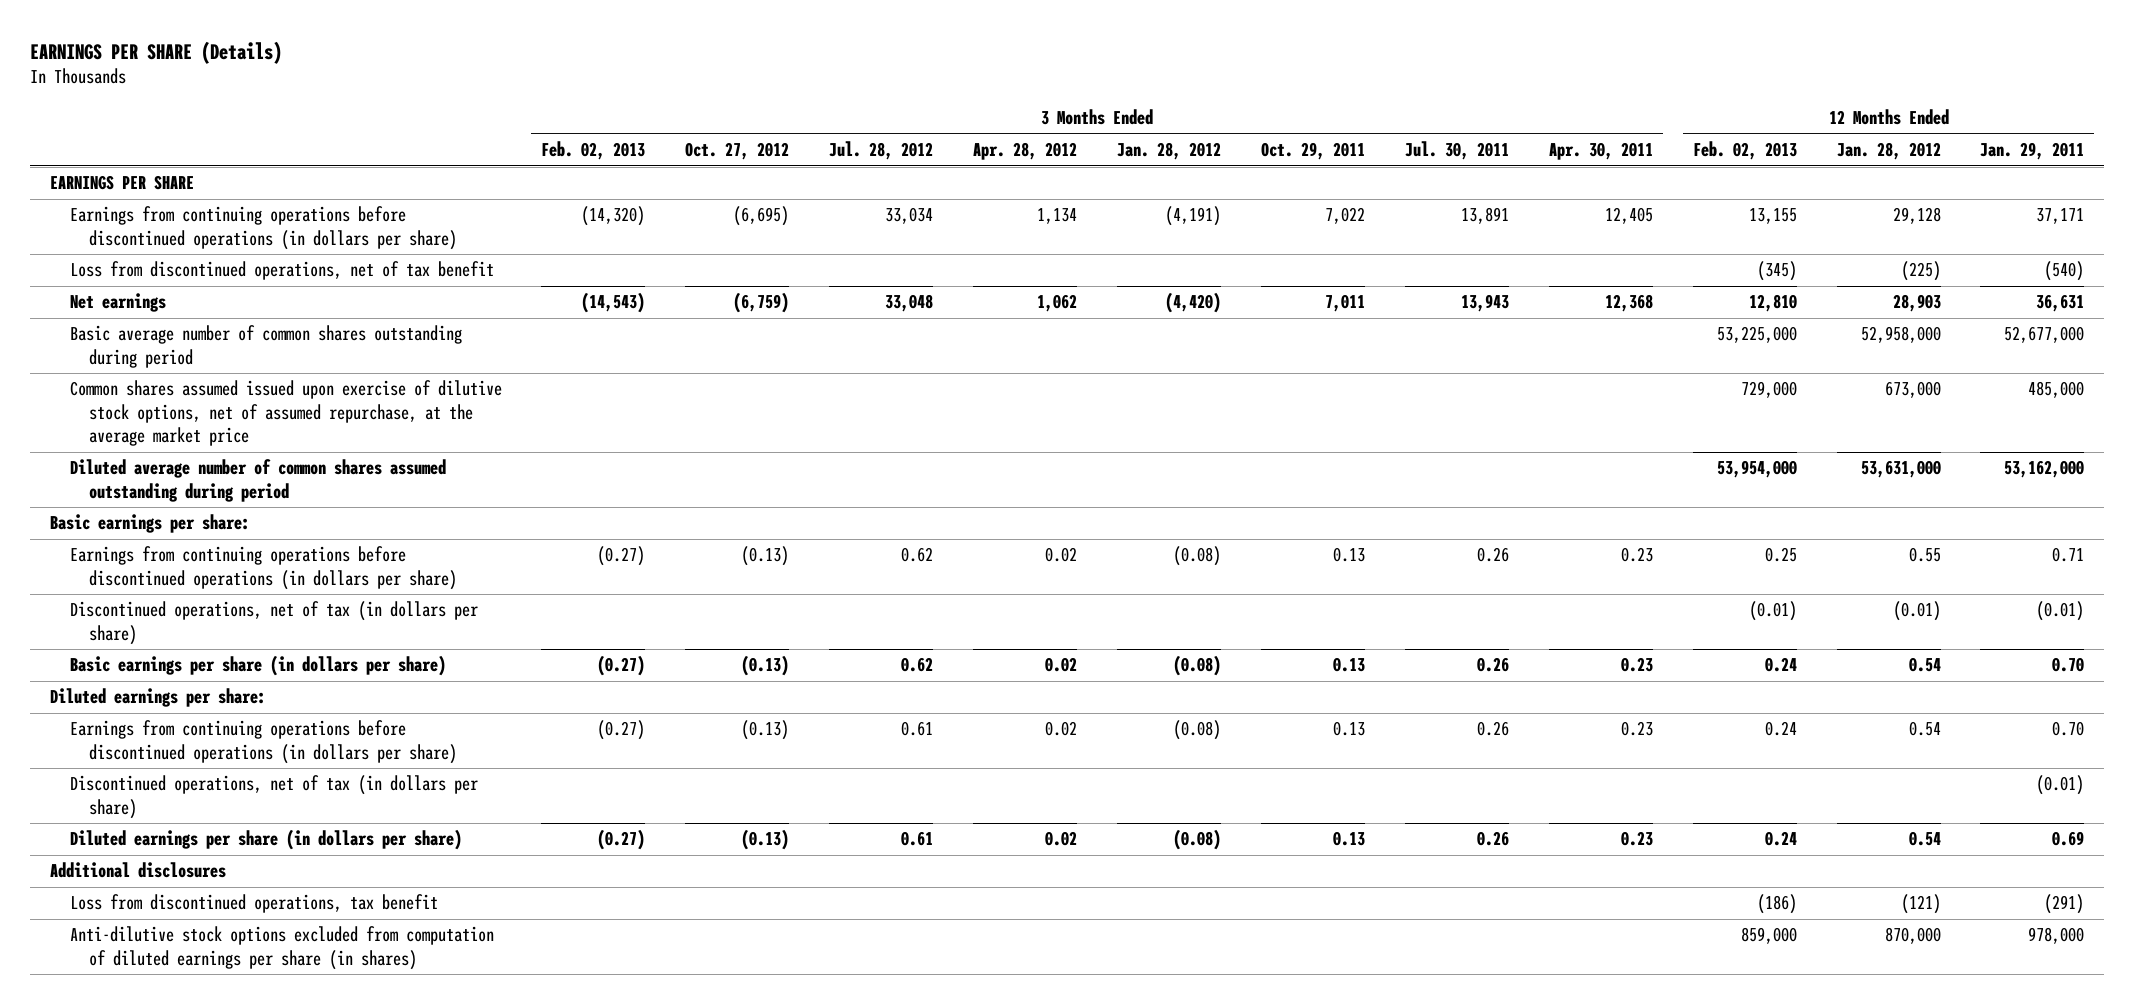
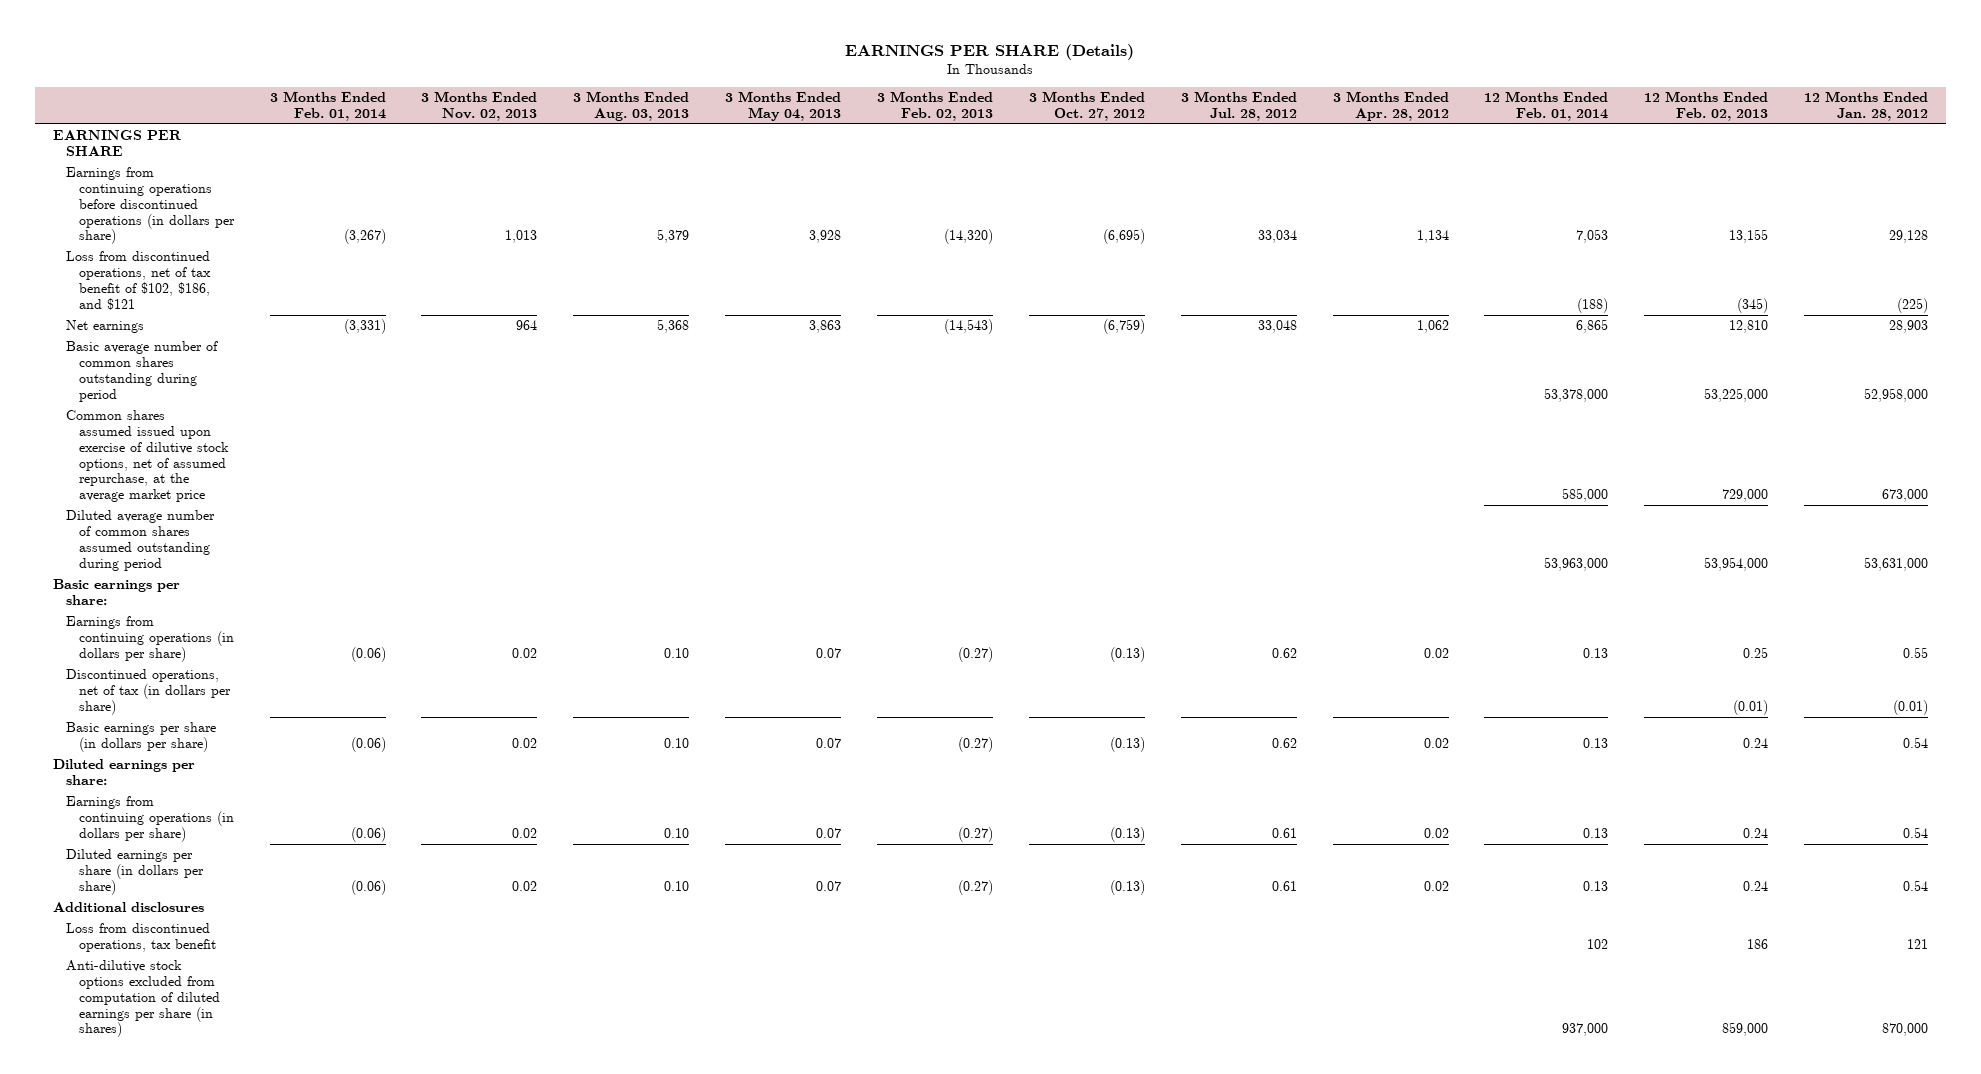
- | 3 Months Ended Feb. 02, 2013 | 3 Months Ended Oct. 27, 2012 | 3 Months Ended Jul. 28, 2012 | 3 Months Ended Apr. 28, 2012 | 3 Months Ended Jan. 28, 2012 | 3 Months Ended Oct. 29, 2011 | 3 Months Ended Jul. 30, 2011 | 3 Months Ended Apr. 30, 2011 | 12 Months Ended Feb. 02, 2013 | 12 Months Ended Jan. 28, 2012 | 12 Months Ended Jan. 29, 2011
+ | 3 Months Ended Feb. 01, 2014 | 3 Months Ended Nov. 02, 2013 | 3 Months Ended Aug. 03, 2013 | 3 Months Ended May 04, 2013 | 3 Months Ended Feb. 02, 2013 | 3 Months Ended Oct. 27, 2012 | 3 Months Ended Jul. 28, 2012 | 3 Months Ended Apr. 28, 2012 | 12 Months Ended Feb. 01, 2014 | 12 Months Ended Feb. 02, 2013 | 12 Months Ended Jan. 28, 2012
- Loss from discontinued operations, net of tax benefit | | | | | | | | | (345) | (225) | (540)
+ Loss from discontinued operations, net of tax benefit of $102, $186, and $121 | | | | | | | | | (188) | (345) | (225)
- Earnings from continuing operations before discontinued operations (in dollars per share) | (0.27) | (0.13) | 0.62 | 0.02 | (0.08) | 0.13 | 0.26 | 0.23 | 0.25 | 0.55 | 0.71
+ Earnings from continuing operations (in dollars per share) | (0.06) | 0.02 | 0.10 | 0.07 | (0.27) | (0.13) | 0.62 | 0.02 | 0.13 | 0.25 | 0.55
- Earnings from continuing operations before discontinued operations (in dollars per share) | (0.27) | (0.13) | 0.61 | 0.02 | (0.08) | 0.13 | 0.26 | 0.23 | 0.24 | 0.54 | 0.70
- Discontinued operations, net of tax (in dollars per share) | | | | | | | | | | | (0.01)
+ Earnings from continuing operations (in dollars per share) | (0.06) | 0.02 | 0.10 | 0.07 | (0.27) | (0.13) | 0.61 | 0.02 | 0.13 | 0.24 | 0.54
- Loss from discontinued operations, tax benefit | | | | | | | | | (186) | (121) | (291)
+ Loss from discontinued operations, tax benefit | | | | | | | | | 102 | 186 | 121

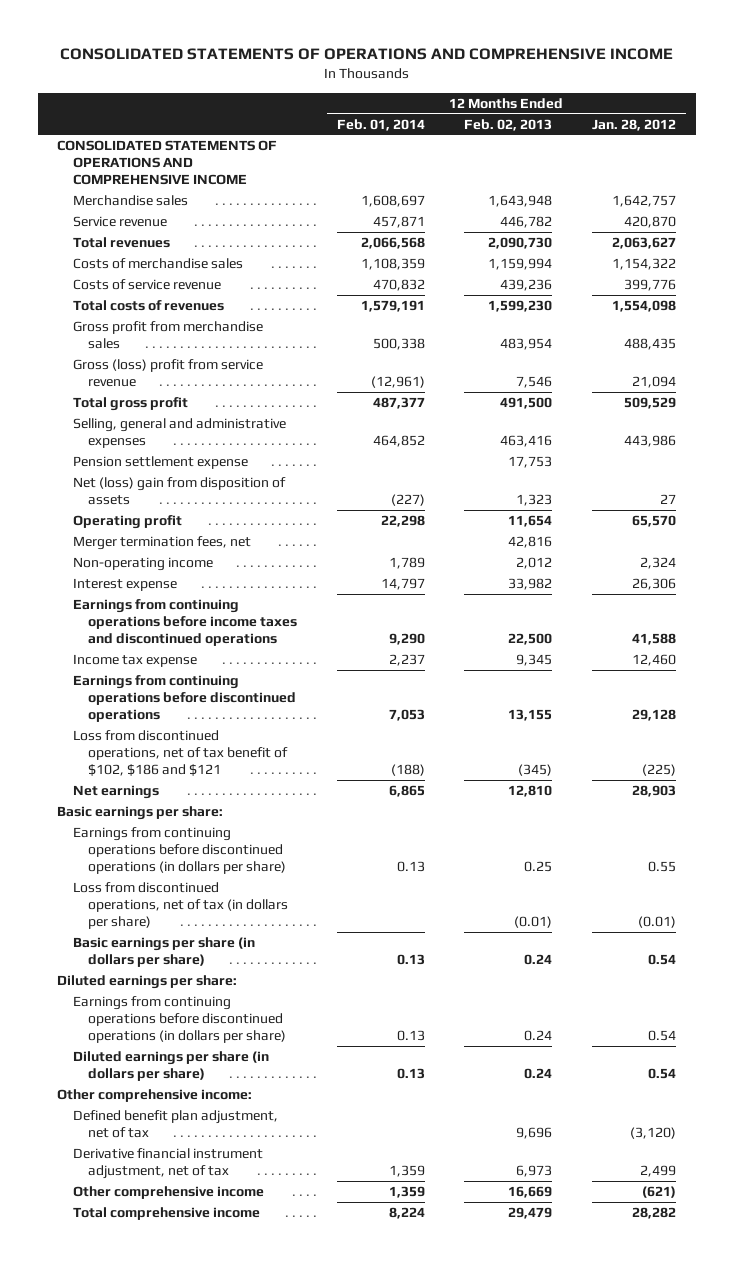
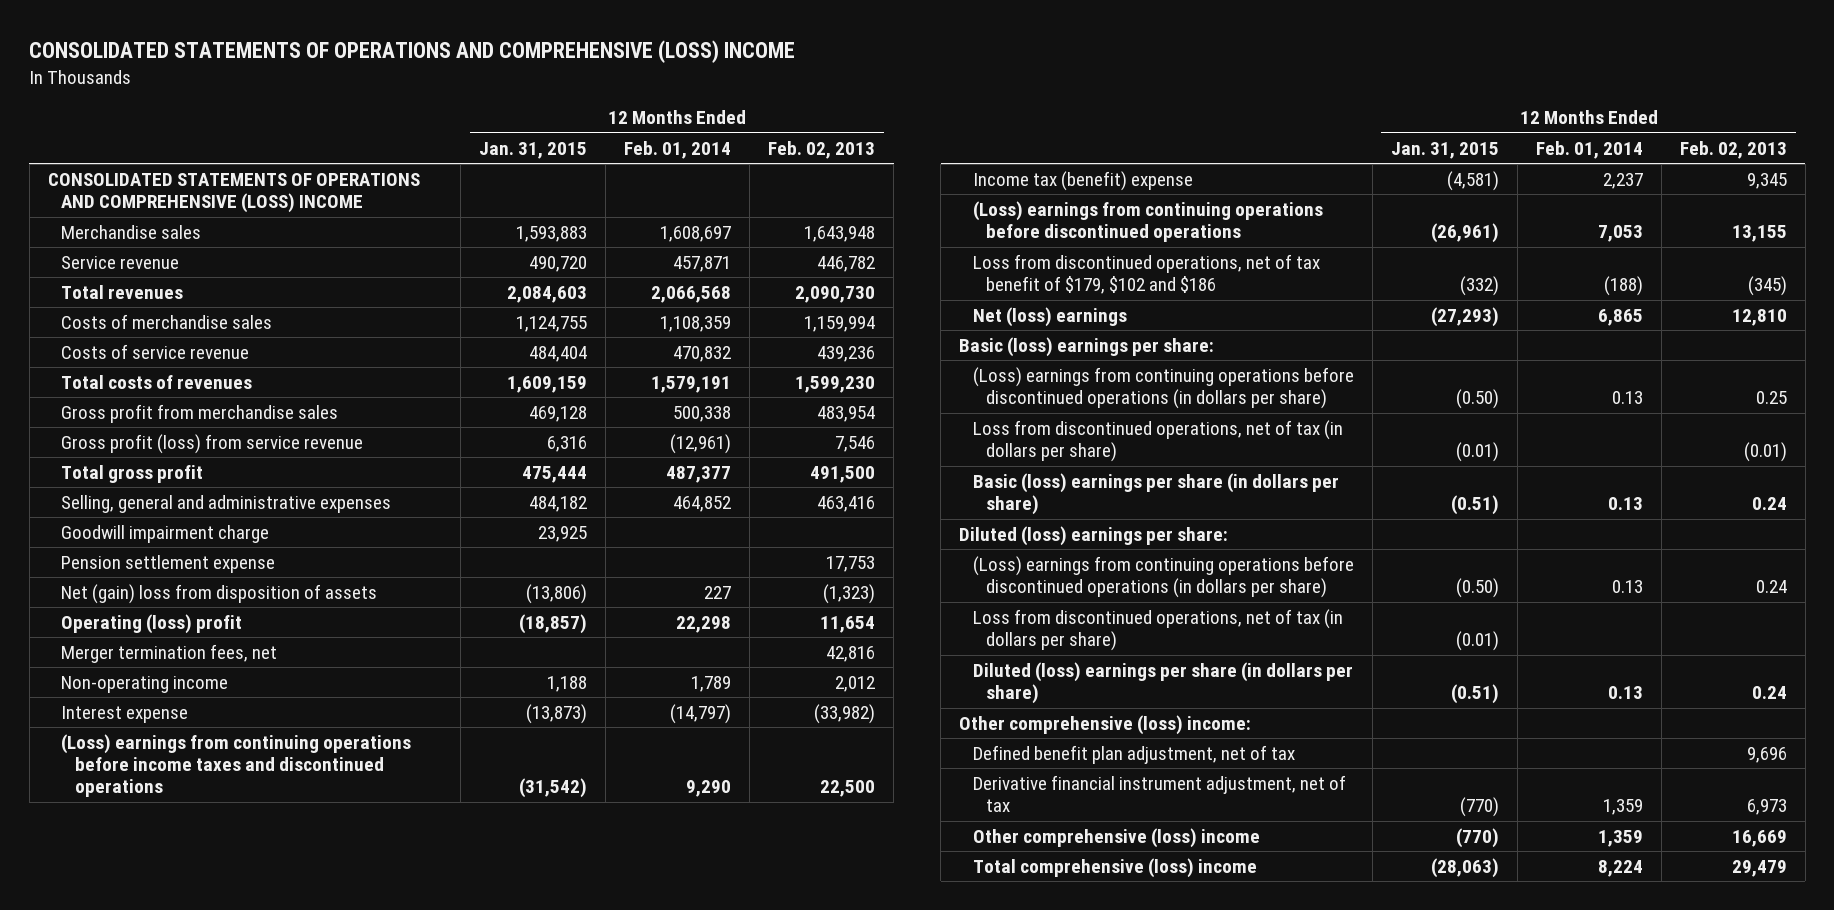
- CONSOLIDATED STATEMENTS OF OPERATIONS AND COMPREHENSIVE INCOME
+ CONSOLIDATED STATEMENTS OF OPERATIONS AND COMPREHENSIVE (LOSS) INCOME
- | 12 Months Ended Feb. 01, 2014 | 12 Months Ended Feb. 02, 2013 | 12 Months Ended Jan. 28, 2012
+ | 12 Months Ended Jan. 31, 2015 | 12 Months Ended Feb. 01, 2014 | 12 Months Ended Feb. 02, 2013
- CONSOLIDATED STATEMENTS OF OPERATIONS AND COMPREHENSIVE INCOME
+ CONSOLIDATED STATEMENTS OF OPERATIONS AND COMPREHENSIVE (LOSS) INCOME
- Gross (loss) profit from service revenue | (12,961) | 7,546 | 21,094
+ Gross profit (loss) from service revenue | 6,316 | (12,961) | 7,546
+ Goodwill impairment charge | 23,925 | |
- Net (loss) gain from disposition of assets | (227) | 1,323 | 27
- Operating profit | 22,298 | 11,654 | 65,570
+ Net (gain) loss from disposition of assets | (13,806) | 227 | (1,323)
+ Operating (loss) profit | (18,857) | 22,298 | 11,654
- Interest expense | 14,797 | 33,982 | 26,306
- Earnings from continuing operations before income taxes and discontinued operations | 9,290 | 22,500 | 41,588
- Income tax expense | 2,237 | 9,345 | 12,460
- Earnings from continuing operations before discontinued operations | 7,053 | 13,155 | 29,128
- Loss from discontinued operations, net of tax benefit of $102, $186 and $121 | (188) | (345) | (225)
- Net earnings | 6,865 | 12,810 | 28,903
- Basic earnings per share:
- Earnings from continuing operations before discontinued operations (in dollars per share) | 0.13 | 0.25 | 0.55
+ Interest expense | (13,873) | (14,797) | (33,982)
+ (Loss) earnings from continuing operations before income taxes and discontinued operations | (31,542) | 9,290 | 22,500
+ Income tax (benefit) expense | (4,581) | 2,237 | 9,345
+ (Loss) earnings from continuing operations before discontinued operations | (26,961) | 7,053 | 13,155
+ Loss from discontinued operations, net of tax benefit of $179, $102 and $186 | (332) | (188) | (345)
+ Net (loss) earnings | (27,293) | 6,865 | 12,810
+ Basic (loss) earnings per share:
+ (Loss) earnings from continuing operations before discontinued operations (in dollars per share) | (0.50) | 0.13 | 0.25
- Basic earnings per share (in dollars per share) | 0.13 | 0.24 | 0.54
- Diluted earnings per share:
- Earnings from continuing operations before discontinued operations (in dollars per share) | 0.13 | 0.24 | 0.54
- Diluted earnings per share (in dollars per share) | 0.13 | 0.24 | 0.54
- Other comprehensive income:
+ Basic (loss) earnings per share (in dollars per share) | (0.51) | 0.13 | 0.24
+ Diluted (loss) earnings per share:
+ (Loss) earnings from continuing operations before discontinued operations (in dollars per share) | (0.50) | 0.13 | 0.24
+ Loss from discontinued operations, net of tax (in dollars per share) | (0.01) | |
+ Diluted (loss) earnings per share (in dollars per share) | (0.51) | 0.13 | 0.24
+ Other comprehensive (loss) income:
- Other comprehensive income | 1,359 | 16,669 | (621)
- Total comprehensive income | 8,224 | 29,479 | 28,282
+ Other comprehensive (loss) income | (770) | 1,359 | 16,669
+ Total comprehensive (loss) income | (28,063) | 8,224 | 29,479

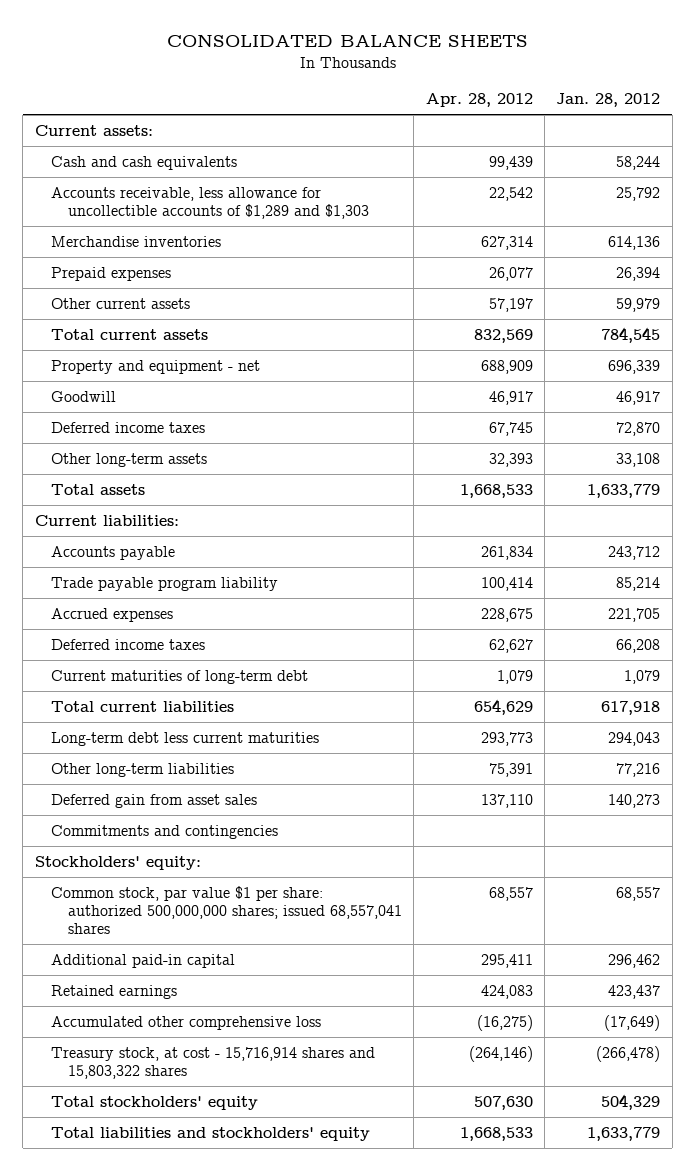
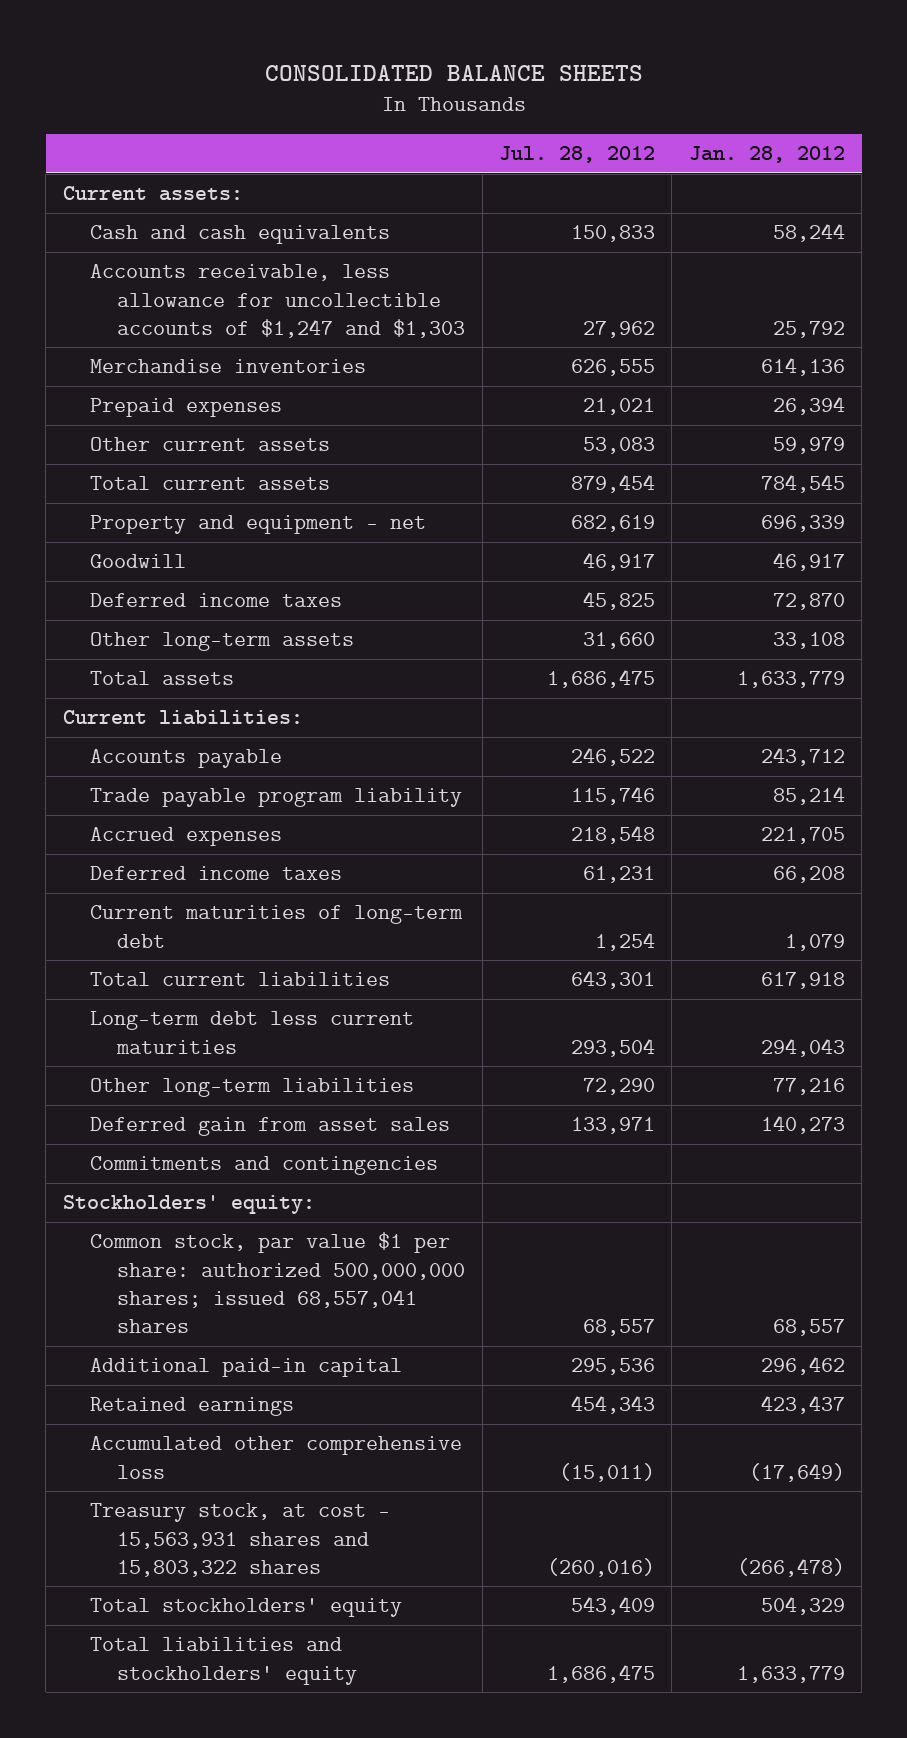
- | Apr. 28, 2012 | Jan. 28, 2012
+ | Jul. 28, 2012 | Jan. 28, 2012
- Accounts receivable, less allowance for uncollectible accounts of $1,289 and $1,303 | 22,542 | 25,792
+ Accounts receivable, less allowance for uncollectible accounts of $1,247 and $1,303 | 27,962 | 25,792
- Treasury stock, at cost - 15,716,914 shares and 15,803,322 shares | (264,146) | (266,478)
+ Treasury stock, at cost - 15,563,931 shares and 15,803,322 shares | (260,016) | (266,478)

